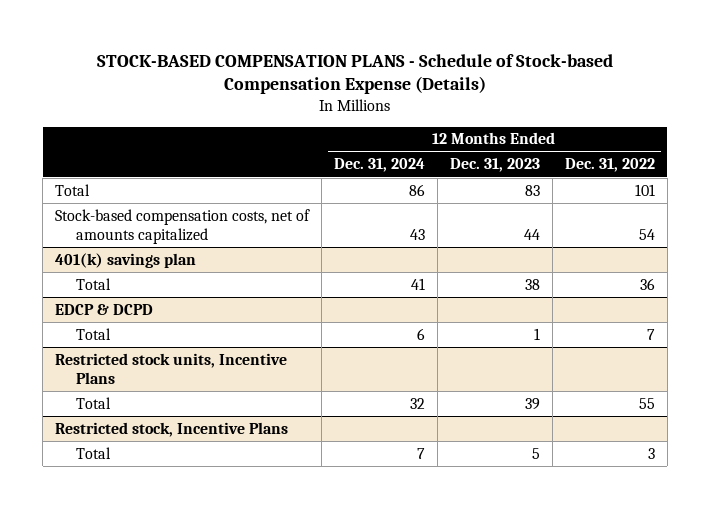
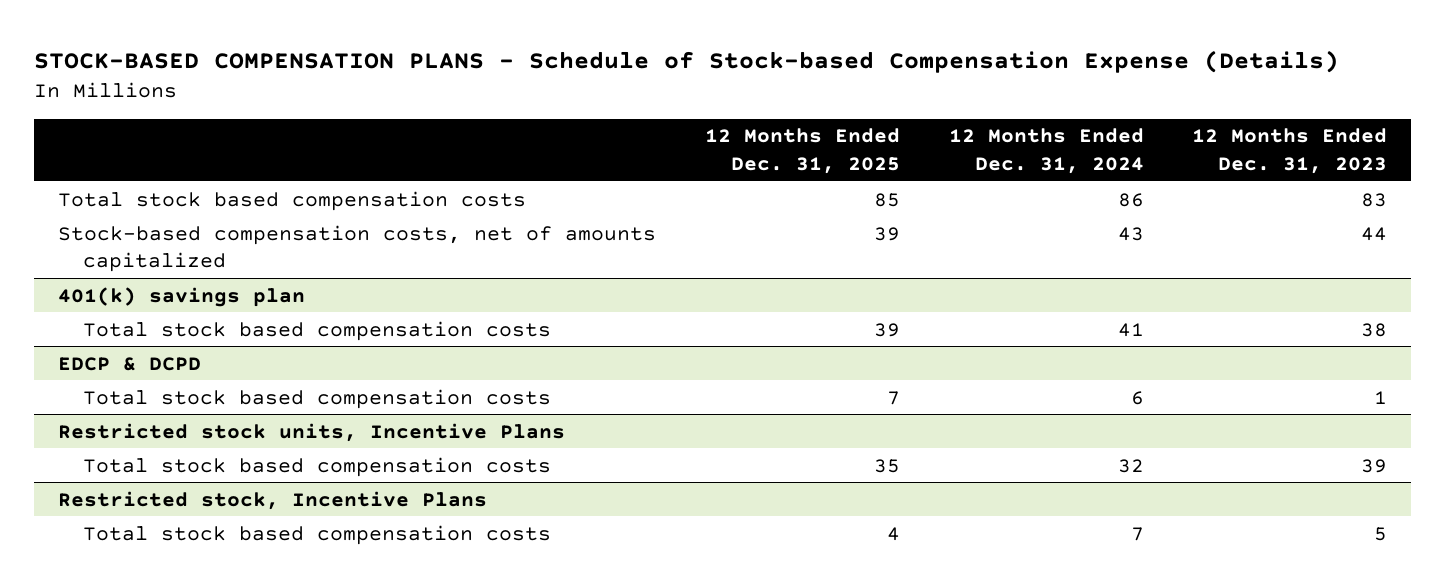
- | 12 Months Ended Dec. 31, 2024 | 12 Months Ended Dec. 31, 2023 | 12 Months Ended Dec. 31, 2022
+ | 12 Months Ended Dec. 31, 2025 | 12 Months Ended Dec. 31, 2024 | 12 Months Ended Dec. 31, 2023
- Total | 86 | 83 | 101
+ Total stock based compensation costs | 85 | 86 | 83
@ 401(k) savings plan
- Total | 41 | 38 | 36
+ Total stock based compensation costs | 39 | 41 | 38
@ EDCP & DCPD
- Total | 6 | 1 | 7
+ Total stock based compensation costs | 7 | 6 | 1
@ Restricted stock units, Incentive Plans
- Total | 32 | 39 | 55
+ Total stock based compensation costs | 35 | 32 | 39
@ Restricted stock, Incentive Plans
- Total | 7 | 5 | 3
+ Total stock based compensation costs | 4 | 7 | 5

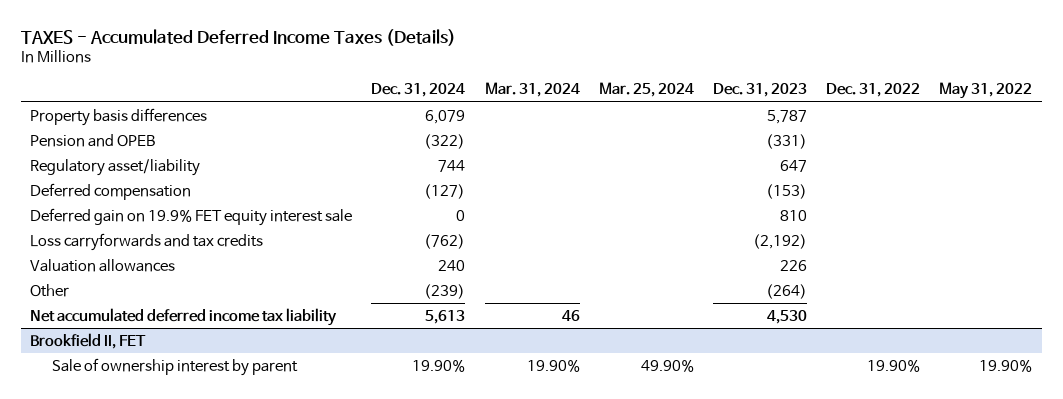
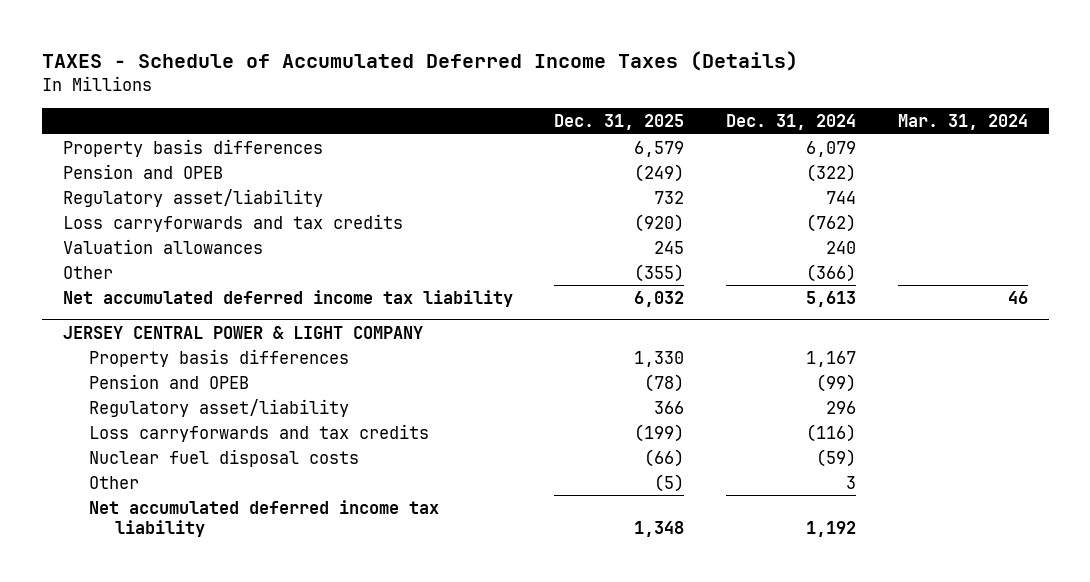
- TAXES - Accumulated Deferred Income Taxes (Details)
+ TAXES - Schedule of Accumulated Deferred Income Taxes (Details)
- | Dec. 31, 2024 | Mar. 31, 2024 | Mar. 25, 2024 | Dec. 31, 2023 | Dec. 31, 2022 | May 31, 2022
+ | Dec. 31, 2025 | Dec. 31, 2024 | Mar. 31, 2024
- Deferred compensation | (127) | | | (153) | |
- Deferred gain on 19.9% FET equity interest sale | 0 | | | 810 | |
- Other | (239) | | | (264) | |
+ Other | (355) | (366) |
- Brookfield II, FET
- Sale of ownership interest by parent | 19.90% | 19.90% | 49.90% | | 19.90% | 19.90%
+ JERSEY CENTRAL POWER & LIGHT COMPANY
+ Property basis differences | 1,330 | 1,167 |
+ Pension and OPEB | (78) | (99) |
+ Regulatory asset/liability | 366 | 296 |
+ Loss carryforwards and tax credits | (199) | (116) |
+ Nuclear fuel disposal costs | (66) | (59) |
+ Other | (5) | 3 |
+ Net accumulated deferred income tax liability | 1,348 | 1,192 |

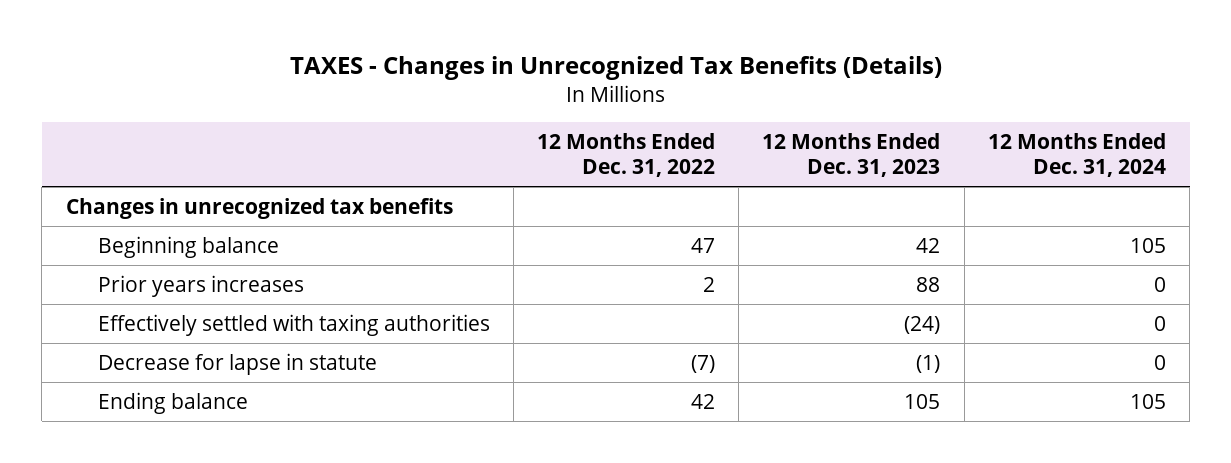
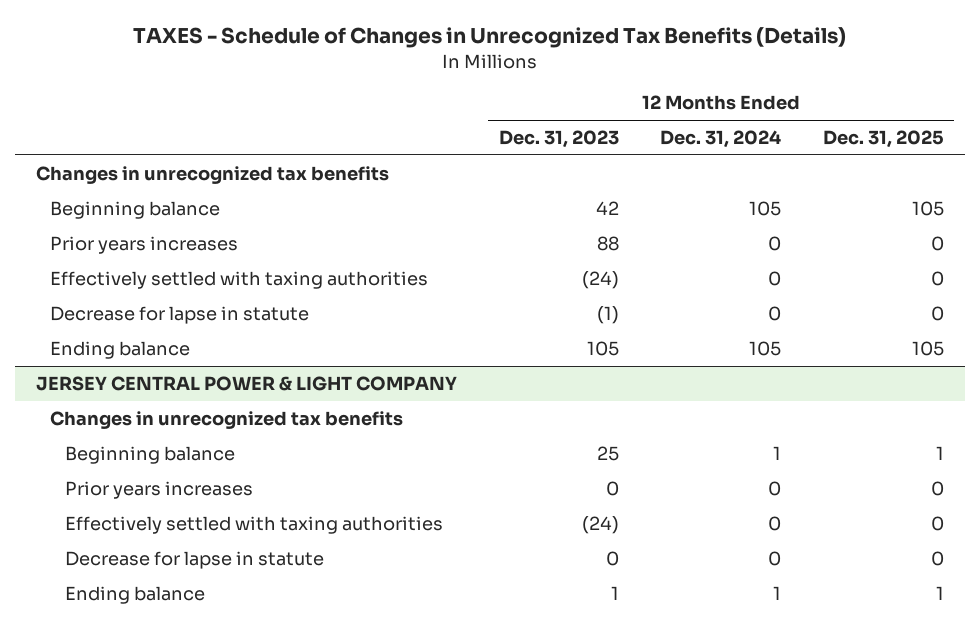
- TAXES - Changes in Unrecognized Tax Benefits (Details)
+ TAXES - Schedule of Changes in Unrecognized Tax Benefits (Details)
- | 12 Months Ended Dec. 31, 2022 | 12 Months Ended Dec. 31, 2023 | 12 Months Ended Dec. 31, 2024
+ | 12 Months Ended Dec. 31, 2023 | 12 Months Ended Dec. 31, 2024 | 12 Months Ended Dec. 31, 2025
+ JERSEY CENTRAL POWER & LIGHT COMPANY
+ Changes in unrecognized tax benefits
+ Beginning balance | 25 | 1 | 1
+ Prior years increases | 0 | 0 | 0
+ Effectively settled with taxing authorities | (24) | 0 | 0
+ Decrease for lapse in statute | 0 | 0 | 0
+ Ending balance | 1 | 1 | 1

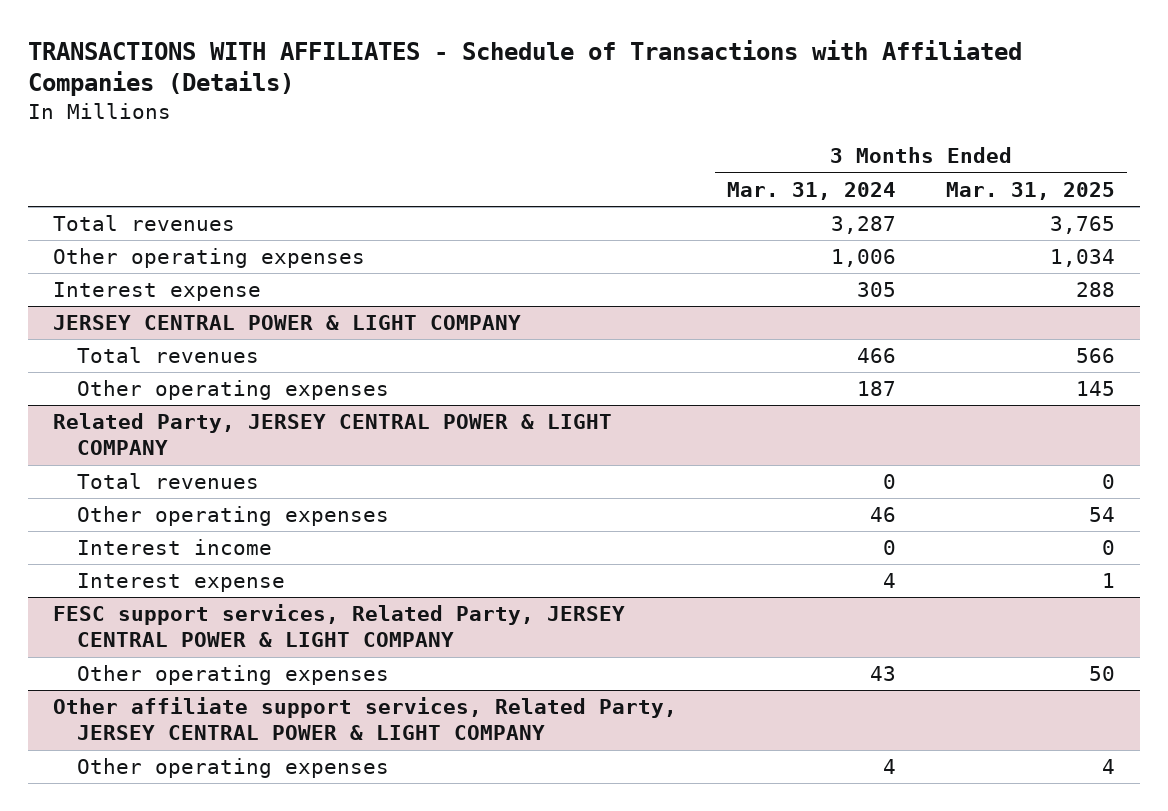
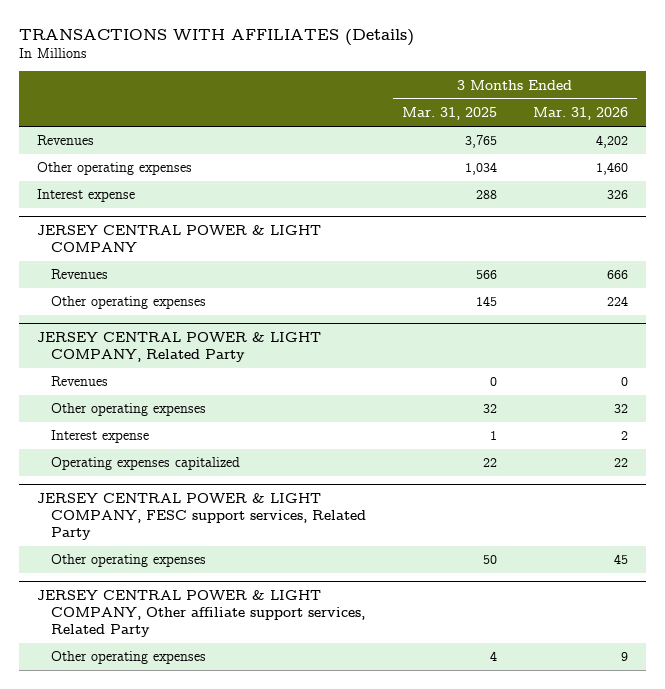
- TRANSACTIONS WITH AFFILIATES - Schedule of Transactions with Affiliated Companies (Details)
+ TRANSACTIONS WITH AFFILIATES (Details)
- | 3 Months Ended Mar. 31, 2024 | 3 Months Ended Mar. 31, 2025
+ | 3 Months Ended Mar. 31, 2025 | 3 Months Ended Mar. 31, 2026
- Total revenues | 3,287 | 3,765
+ Revenues | 3,765 | 4,202
@ JERSEY CENTRAL POWER & LIGHT COMPANY
- Total revenues | 466 | 566
+ Revenues | 566 | 666
- Related Party, JERSEY CENTRAL POWER & LIGHT COMPANY
- Total revenues | 0 | 0
- Other operating expenses | 46 | 54
- Interest income | 0 | 0
+ JERSEY CENTRAL POWER & LIGHT COMPANY, Related Party
+ Revenues | 0 | 0
+ Other operating expenses | 32 | 32
- FESC support services, Related Party, JERSEY CENTRAL POWER & LIGHT COMPANY
+ Operating expenses capitalized | 22 | 22
+ JERSEY CENTRAL POWER & LIGHT COMPANY, FESC support services, Related Party
- Other affiliate support services, Related Party, JERSEY CENTRAL POWER & LIGHT COMPANY
+ JERSEY CENTRAL POWER & LIGHT COMPANY, Other affiliate support services, Related Party

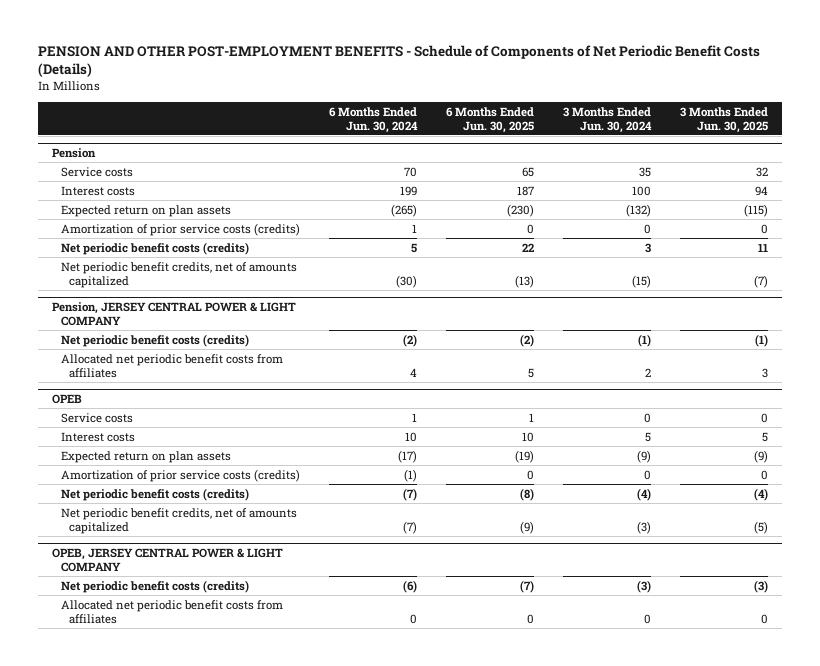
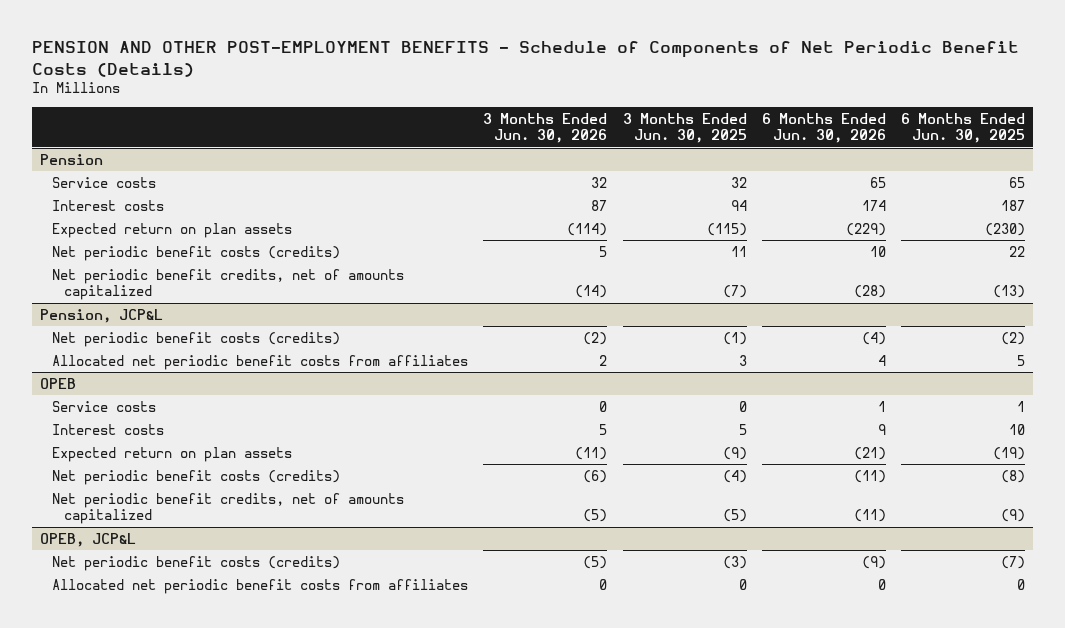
- | 6 Months Ended Jun. 30, 2024 | 6 Months Ended Jun. 30, 2025 | 3 Months Ended Jun. 30, 2024 | 3 Months Ended Jun. 30, 2025
+ | 3 Months Ended Jun. 30, 2026 | 3 Months Ended Jun. 30, 2025 | 6 Months Ended Jun. 30, 2026 | 6 Months Ended Jun. 30, 2025
@ Pension
- Amortization of prior service costs (credits) | 1 | 0 | 0 | 0
- Pension, JERSEY CENTRAL POWER & LIGHT COMPANY
+ Pension, JCP&L
@ OPEB
- Amortization of prior service costs (credits) | (1) | 0 | 0 | 0
- OPEB, JERSEY CENTRAL POWER & LIGHT COMPANY
+ OPEB, JCP&L

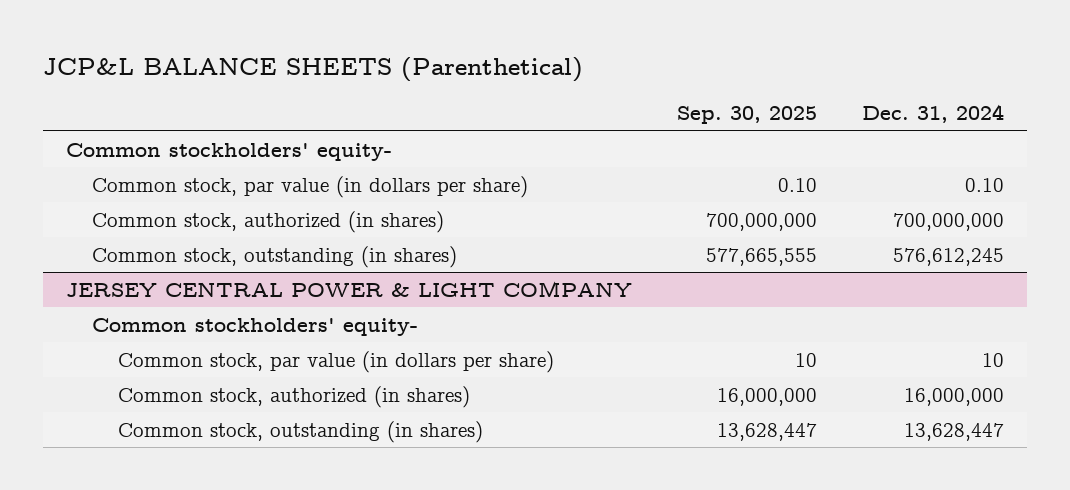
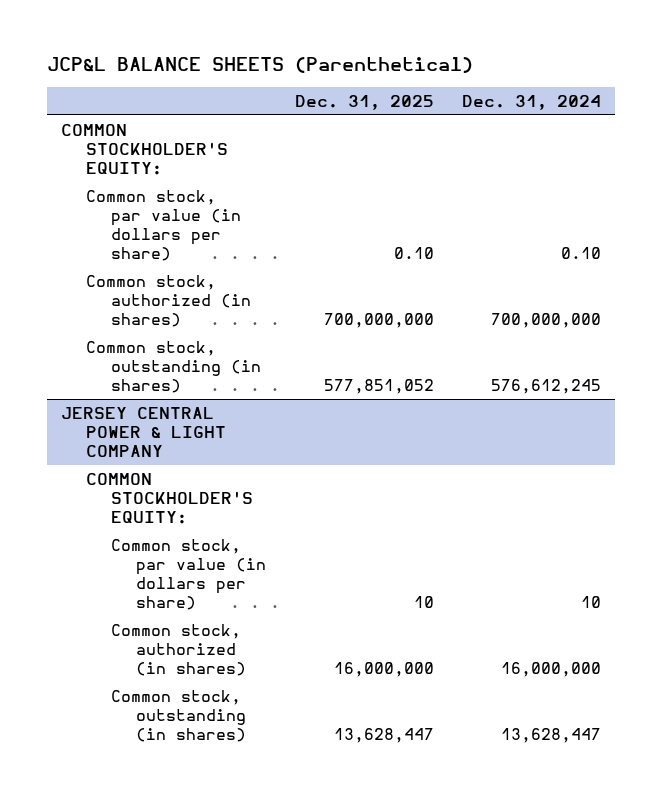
- | Sep. 30, 2025 | Dec. 31, 2024
+ | Dec. 31, 2025 | Dec. 31, 2024
- Common stockholders' equity-
+ COMMON STOCKHOLDER'S EQUITY:
@ JERSEY CENTRAL POWER & LIGHT COMPANY
- Common stockholders' equity-
+ COMMON STOCKHOLDER'S EQUITY:

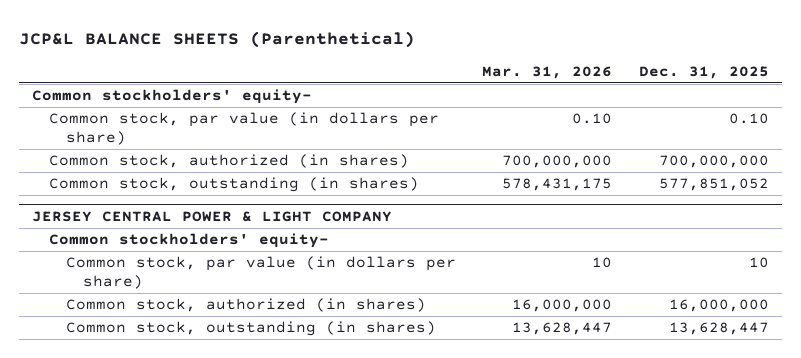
- | Dec. 31, 2025 | Dec. 31, 2024
+ | Mar. 31, 2026 | Dec. 31, 2025
- COMMON STOCKHOLDER'S EQUITY:
+ Common stockholders' equity-
@ JERSEY CENTRAL POWER & LIGHT COMPANY
- COMMON STOCKHOLDER'S EQUITY:
+ Common stockholders' equity-

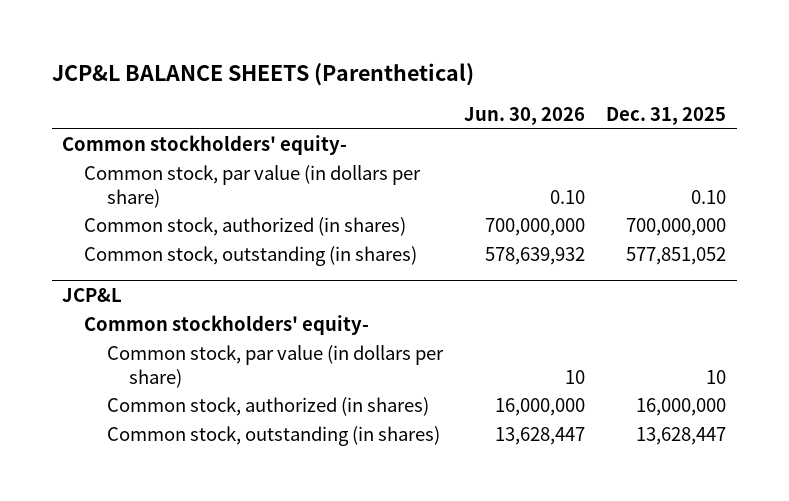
- | Mar. 31, 2026 | Dec. 31, 2025
+ | Jun. 30, 2026 | Dec. 31, 2025
- JERSEY CENTRAL POWER & LIGHT COMPANY
+ JCP&L

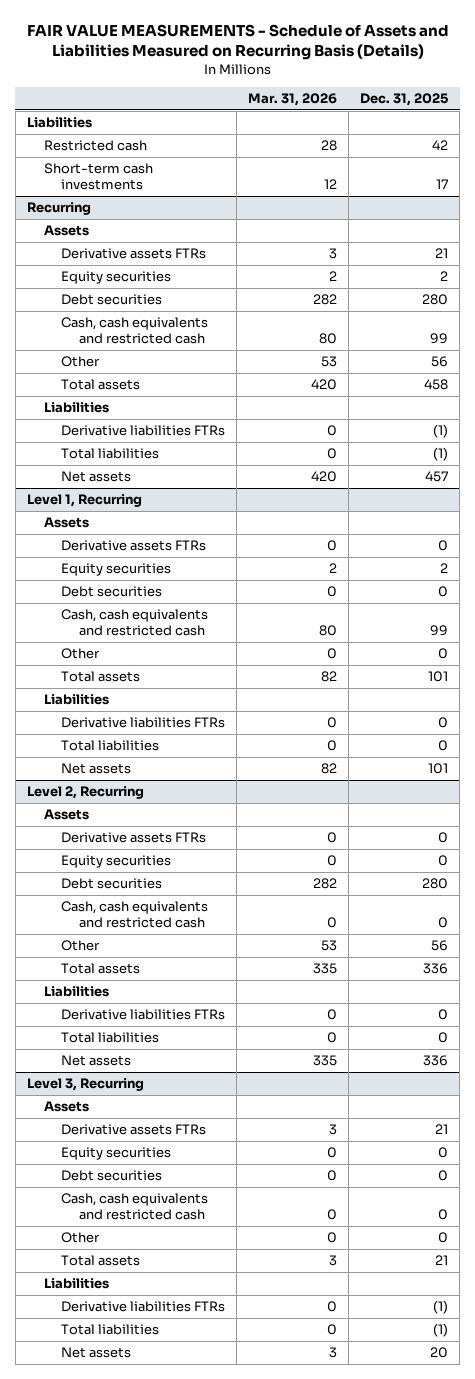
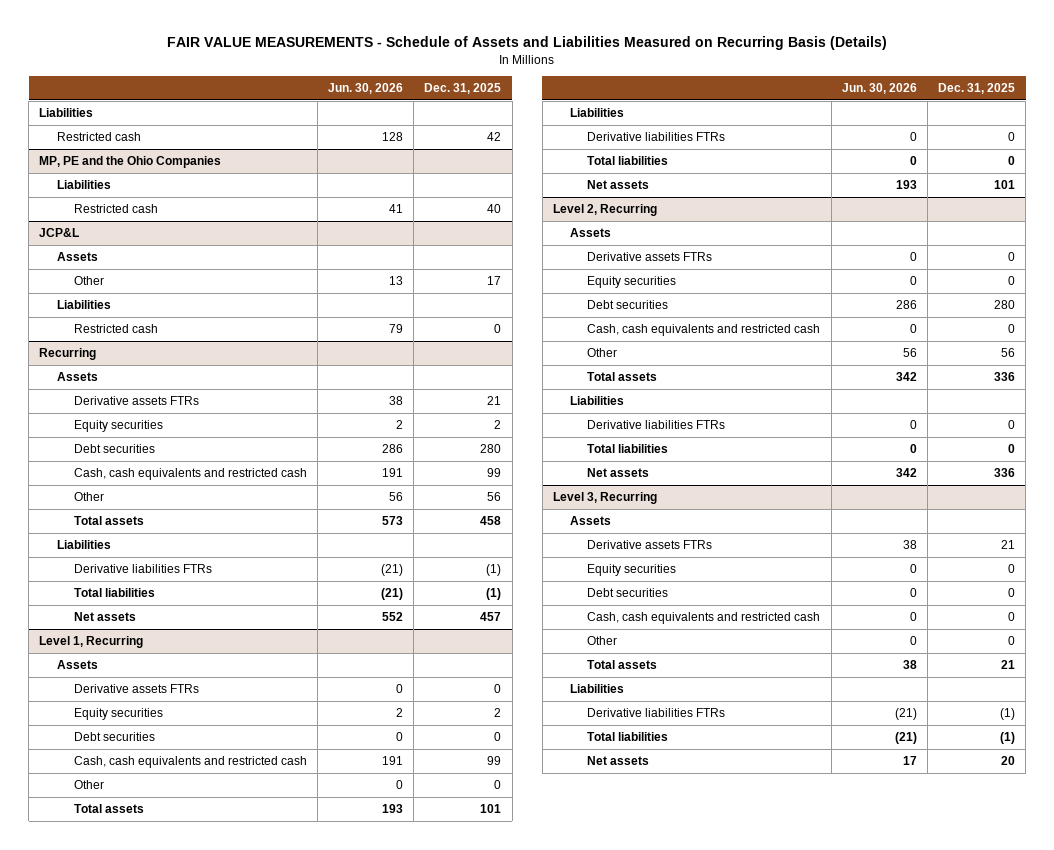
- | Mar. 31, 2026 | Dec. 31, 2025
+ | Jun. 30, 2026 | Dec. 31, 2025
- Short-term cash investments | 12 | 17
+ MP, PE and the Ohio Companies
+ Liabilities
+ Restricted cash | 41 | 40
+ JCP&L
+ Assets
+ Other | 13 | 17
+ Liabilities
+ Restricted cash | 79 | 0

